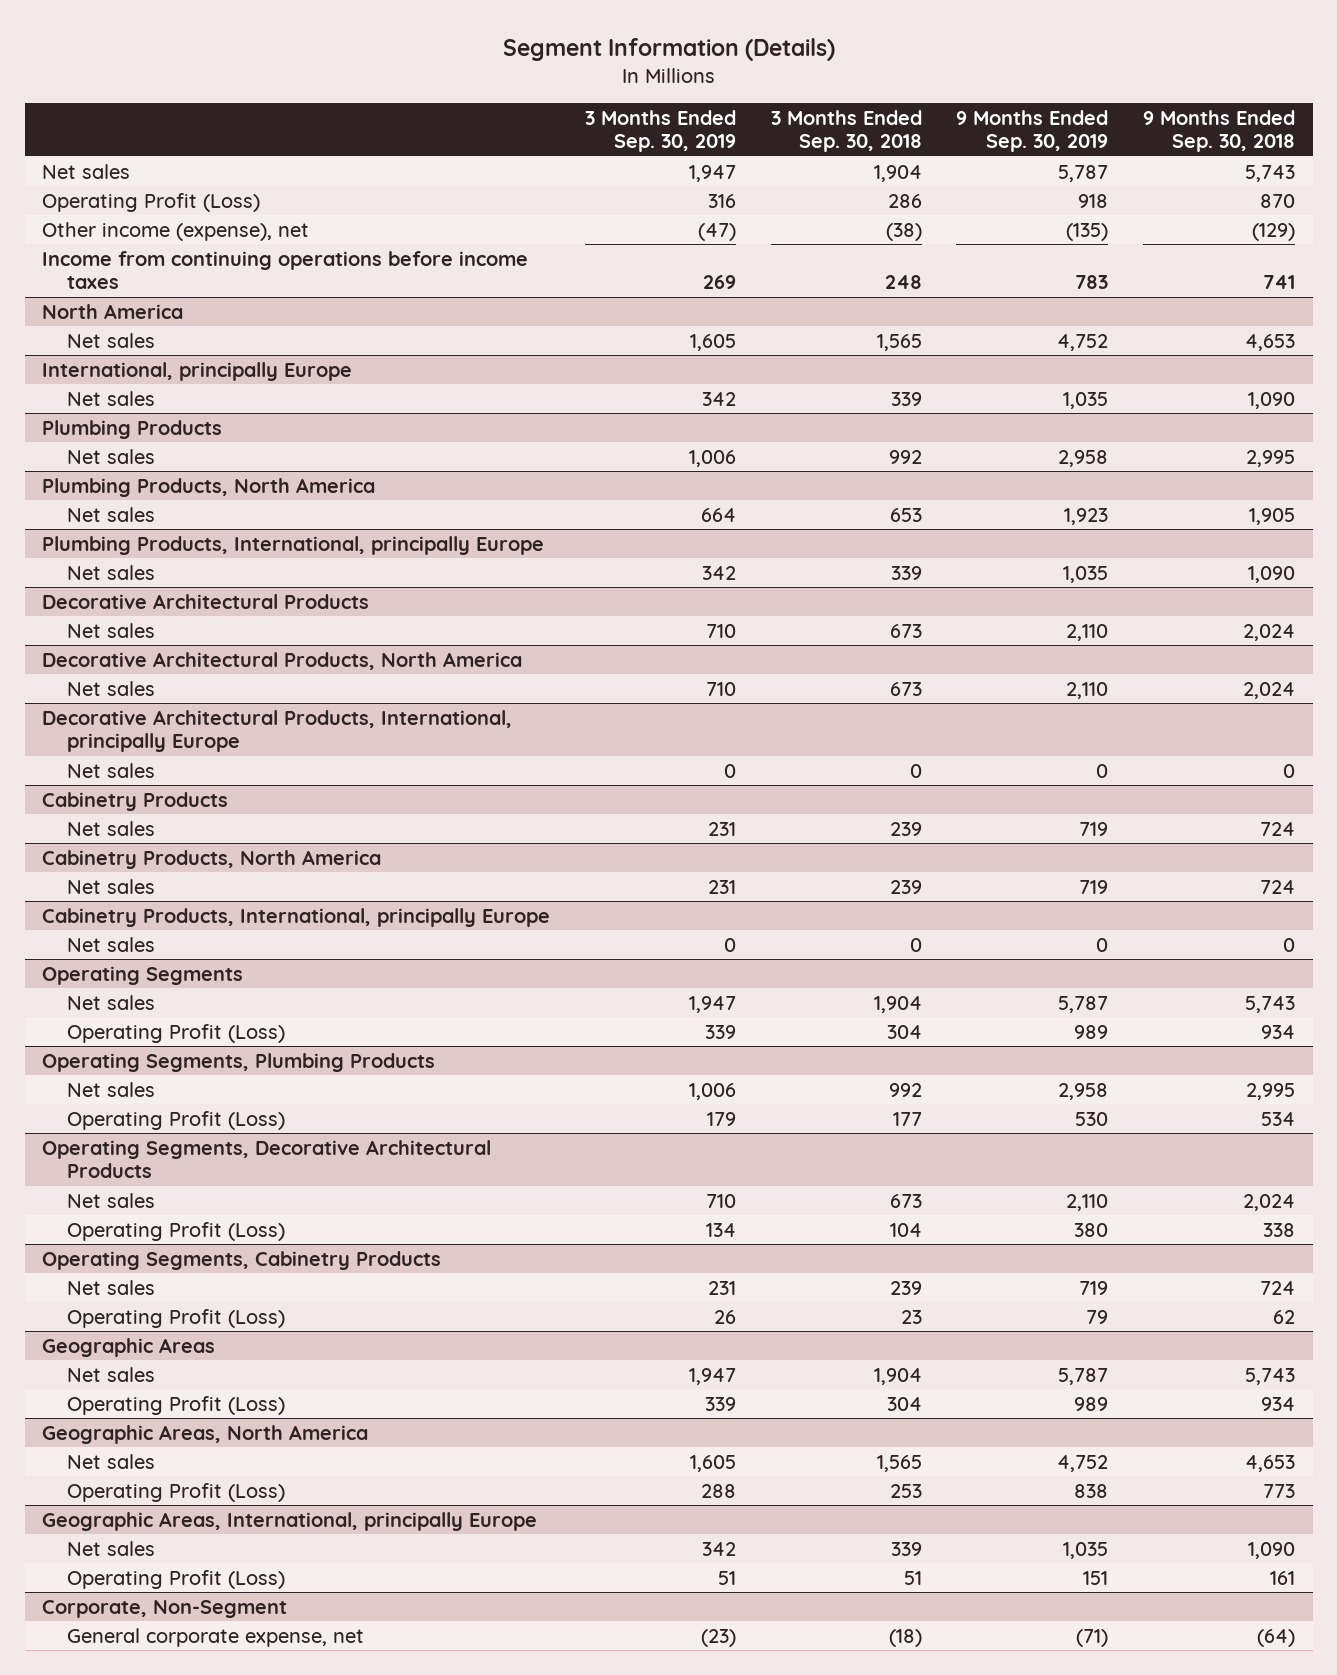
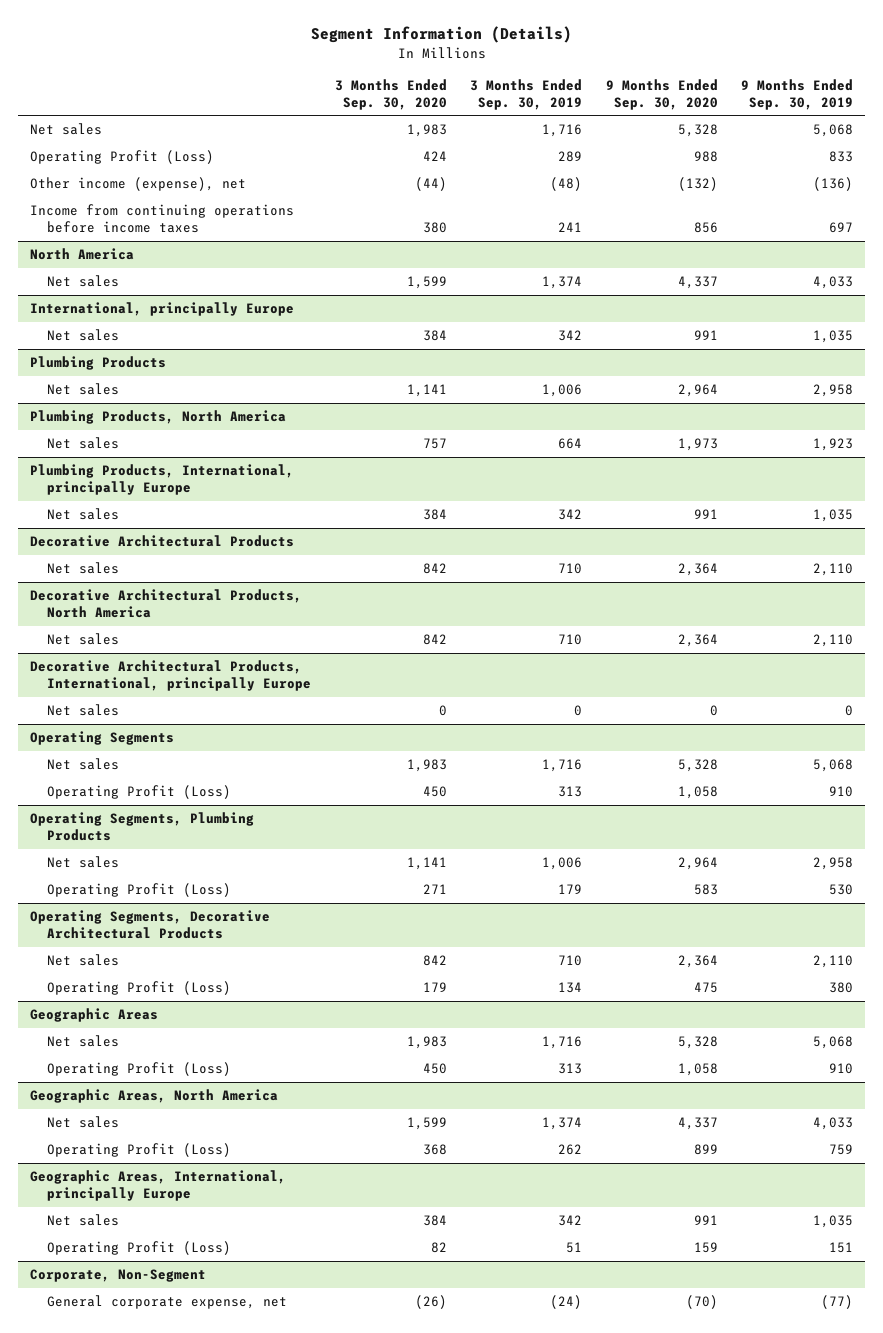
- | 3 Months Ended Sep. 30, 2019 | 3 Months Ended Sep. 30, 2018 | 9 Months Ended Sep. 30, 2019 | 9 Months Ended Sep. 30, 2018
+ | 3 Months Ended Sep. 30, 2020 | 3 Months Ended Sep. 30, 2019 | 9 Months Ended Sep. 30, 2020 | 9 Months Ended Sep. 30, 2019
- Net sales | 1,947 | 1,904 | 5,787 | 5,743
- Operating Profit (Loss) | 316 | 286 | 918 | 870
- Other income (expense), net | (47) | (38) | (135) | (129)
- Income from continuing operations before income taxes | 269 | 248 | 783 | 741
+ Net sales | 1,983 | 1,716 | 5,328 | 5,068
+ Operating Profit (Loss) | 424 | 289 | 988 | 833
+ Other income (expense), net | (44) | (48) | (132) | (136)
+ Income from continuing operations before income taxes | 380 | 241 | 856 | 697
@ North America
- Net sales | 1,605 | 1,565 | 4,752 | 4,653
+ Net sales | 1,599 | 1,374 | 4,337 | 4,033
- Cabinetry Products
- Net sales | 231 | 239 | 719 | 724
- Cabinetry Products, North America
- Net sales | 231 | 239 | 719 | 724
- Cabinetry Products, International, principally Europe
- Net sales | 0 | 0 | 0 | 0
@ Operating Segments
- Net sales | 1,947 | 1,904 | 5,787 | 5,743
- Operating Profit (Loss) | 339 | 304 | 989 | 934
+ Net sales | 1,983 | 1,716 | 5,328 | 5,068
+ Operating Profit (Loss) | 450 | 313 | 1,058 | 910
- Operating Segments, Cabinetry Products
- Net sales | 231 | 239 | 719 | 724
- Operating Profit (Loss) | 26 | 23 | 79 | 62
@ Geographic Areas
- Net sales | 1,947 | 1,904 | 5,787 | 5,743
- Operating Profit (Loss) | 339 | 304 | 989 | 934
+ Net sales | 1,983 | 1,716 | 5,328 | 5,068
+ Operating Profit (Loss) | 450 | 313 | 1,058 | 910
@ Geographic Areas, North America
- Net sales | 1,605 | 1,565 | 4,752 | 4,653
- Operating Profit (Loss) | 288 | 253 | 838 | 773
+ Net sales | 1,599 | 1,374 | 4,337 | 4,033
+ Operating Profit (Loss) | 368 | 262 | 899 | 759
@ Corporate, Non-Segment
- General corporate expense, net | (23) | (18) | (71) | (64)
+ General corporate expense, net | (26) | (24) | (70) | (77)

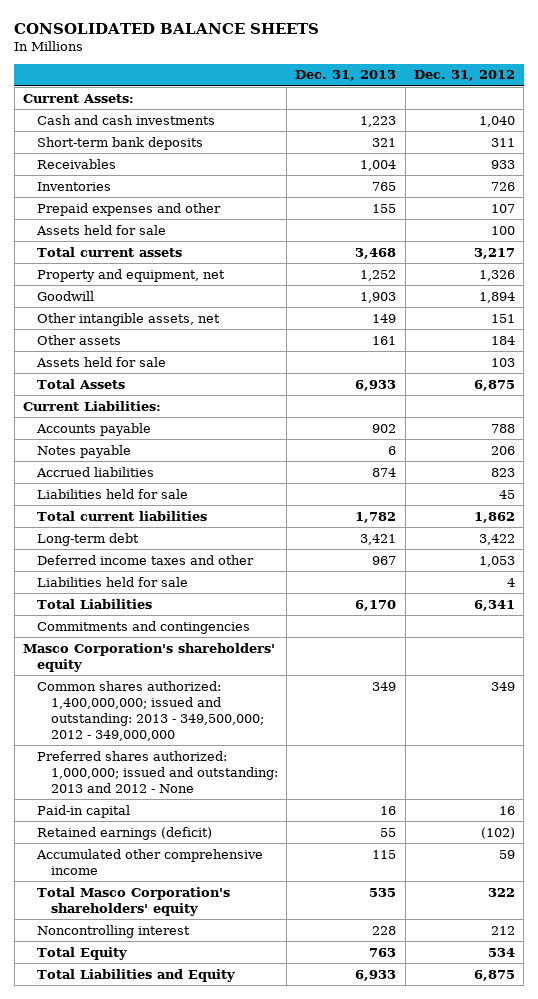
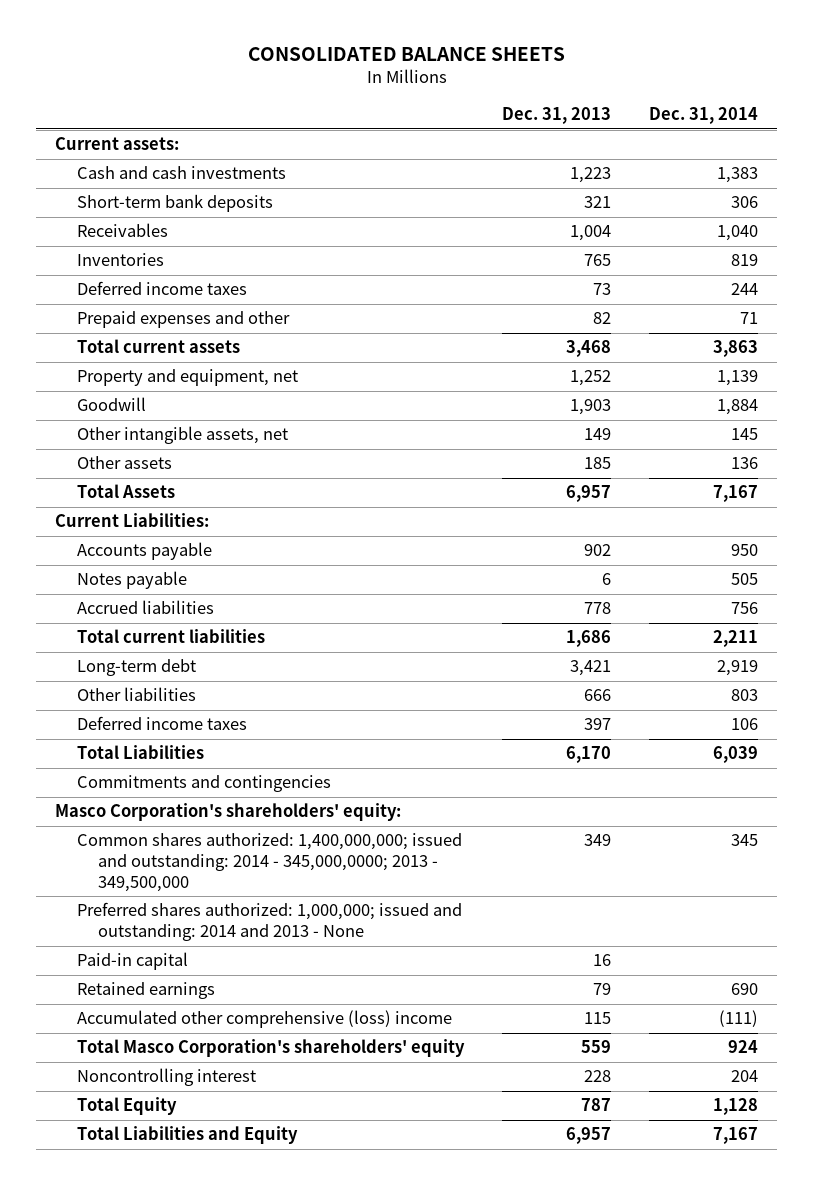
- | Dec. 31, 2013 | Dec. 31, 2012
+ | Dec. 31, 2013 | Dec. 31, 2014
- Current Assets:
+ Current assets:
- Prepaid expenses and other | 155 | 107
- Assets held for sale | | 100
+ Deferred income taxes | 73 | 244
+ Prepaid expenses and other | 82 | 71
- Other assets | 161 | 184
- Assets held for sale | | 103
- Total Assets | 6,933 | 6,875
+ Other assets | 185 | 136
+ Total Assets | 6,957 | 7,167
- Accrued liabilities | 874 | 823
- Liabilities held for sale | | 45
- Total current liabilities | 1,782 | 1,862
+ Accrued liabilities | 778 | 756
+ Total current liabilities | 1,686 | 2,211
- Deferred income taxes and other | 967 | 1,053
- Liabilities held for sale | | 4
+ Other liabilities | 666 | 803
+ Deferred income taxes | 397 | 106
- Masco Corporation's shareholders' equity
- Common shares authorized: 1,400,000,000; issued and outstanding: 2013 - 349,500,000; 2012 - 349,000,000 | 349 | 349
- Preferred shares authorized: 1,000,000; issued and outstanding: 2013 and 2012 - None
+ Masco Corporation's shareholders' equity:
+ Common shares authorized: 1,400,000,000; issued and outstanding: 2014 - 345,000,0000; 2013 - 349,500,000 | 349 | 345
+ Preferred shares authorized: 1,000,000; issued and outstanding: 2014 and 2013 - None
- Retained earnings (deficit) | 55 | (102)
- Accumulated other comprehensive income | 115 | 59
- Total Masco Corporation's shareholders' equity | 535 | 322
+ Retained earnings | 79 | 690
+ Accumulated other comprehensive (loss) income | 115 | (111)
+ Total Masco Corporation's shareholders' equity | 559 | 924
- Total Equity | 763 | 534
- Total Liabilities and Equity | 6,933 | 6,875
+ Total Equity | 787 | 1,128
+ Total Liabilities and Equity | 6,957 | 7,167

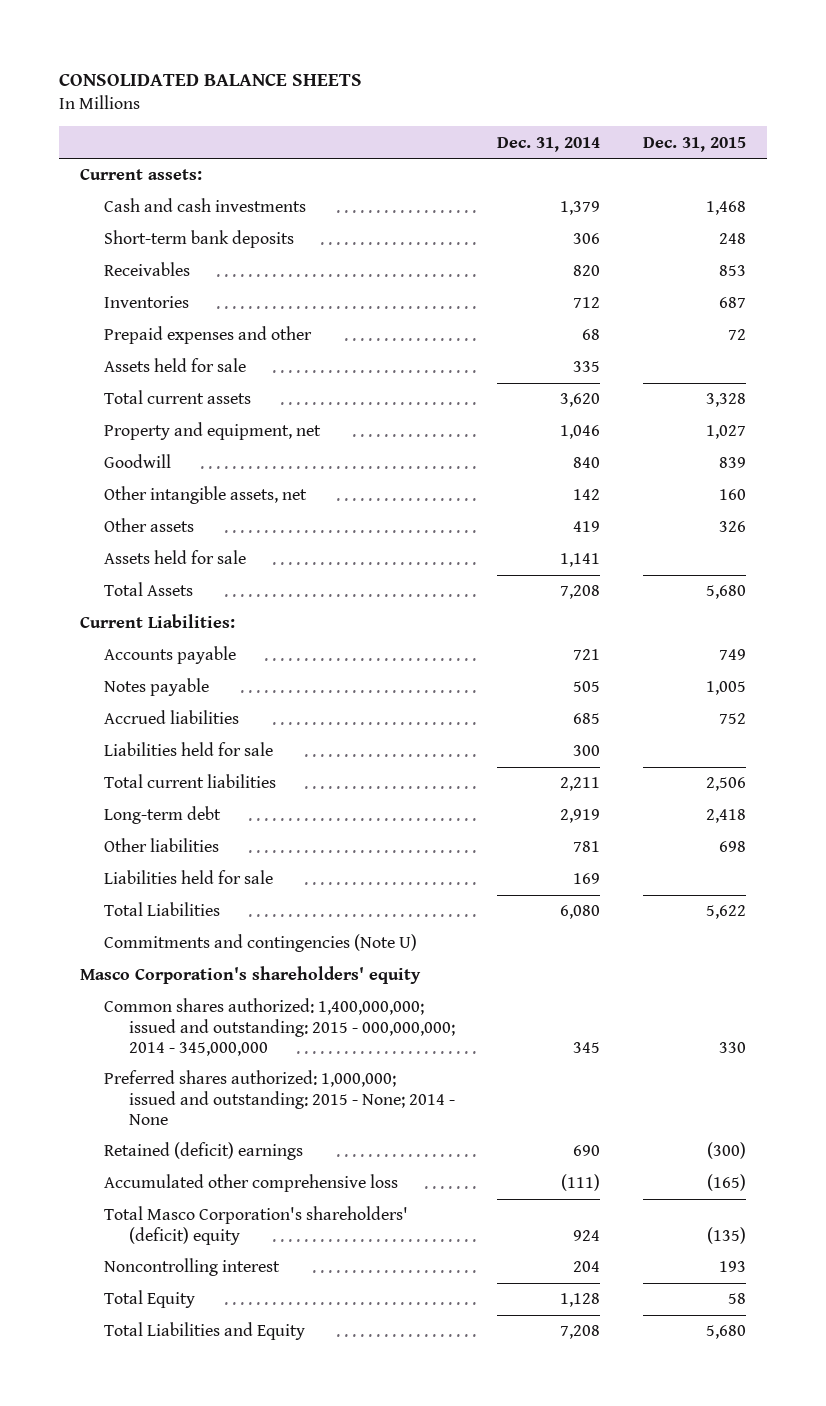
- | Dec. 31, 2013 | Dec. 31, 2014
+ | Dec. 31, 2014 | Dec. 31, 2015
- Cash and cash investments | 1,223 | 1,383
+ Cash and cash investments | 1,379 | 1,468
- Receivables | 1,004 | 1,040
- Inventories | 765 | 819
- Deferred income taxes | 73 | 244
- Prepaid expenses and other | 82 | 71
- Total current assets | 3,468 | 3,863
- Property and equipment, net | 1,252 | 1,139
- Goodwill | 1,903 | 1,884
- Other intangible assets, net | 149 | 145
- Other assets | 185 | 136
- Total Assets | 6,957 | 7,167
+ Receivables | 820 | 853
+ Inventories | 712 | 687
+ Prepaid expenses and other | 68 | 72
+ Assets held for sale | 335 |
+ Total current assets | 3,620 | 3,328
+ Property and equipment, net | 1,046 | 1,027
+ Goodwill | 840 | 839
+ Other intangible assets, net | 142 | 160
+ Other assets | 419 | 326
+ Assets held for sale | 1,141 |
+ Total Assets | 7,208 | 5,680
- Accounts payable | 902 | 950
+ Accounts payable | 721 | 749
- Accrued liabilities | 778 | 756
+ Accrued liabilities | 685 | 752
+ Liabilities held for sale | 300 |
- Other liabilities | 666 | 803
- Deferred income taxes | 397 | 106
- Total Liabilities | 6,170 | 6,039
- Commitments and contingencies
- Masco Corporation's shareholders' equity:
- Common shares authorized: 1,400,000,000; issued and outstanding: 2014 - 345,000,0000; 2013 - 349,500,000 | 349 | 345
- Preferred shares authorized: 1,000,000; issued and outstanding: 2014 and 2013 - None
- Paid-in capital | 16 |
- Retained earnings | 79 | 690
- Accumulated other comprehensive (loss) income | 115 | (111)
- Total Masco Corporation's shareholders' equity | 559 | 924
+ Other liabilities | 781 | 698
+ Liabilities held for sale | 169 |
+ Total Liabilities | 6,080 | 5,622
+ Commitments and contingencies (Note U)
+ Masco Corporation's shareholders' equity
+ Common shares authorized: 1,400,000,000; issued and outstanding: 2015 - 000,000,000; 2014 - 345,000,000 | 345 | 330
+ Preferred shares authorized: 1,000,000; issued and outstanding: 2015 - None; 2014 - None
+ Retained (deficit) earnings | 690 | (300)
+ Accumulated other comprehensive loss | (111) | (165)
+ Total Masco Corporation's shareholders' (deficit) equity | 924 | (135)
- Total Liabilities and Equity | 6,957 | 7,167
+ Total Liabilities and Equity | 7,208 | 5,680

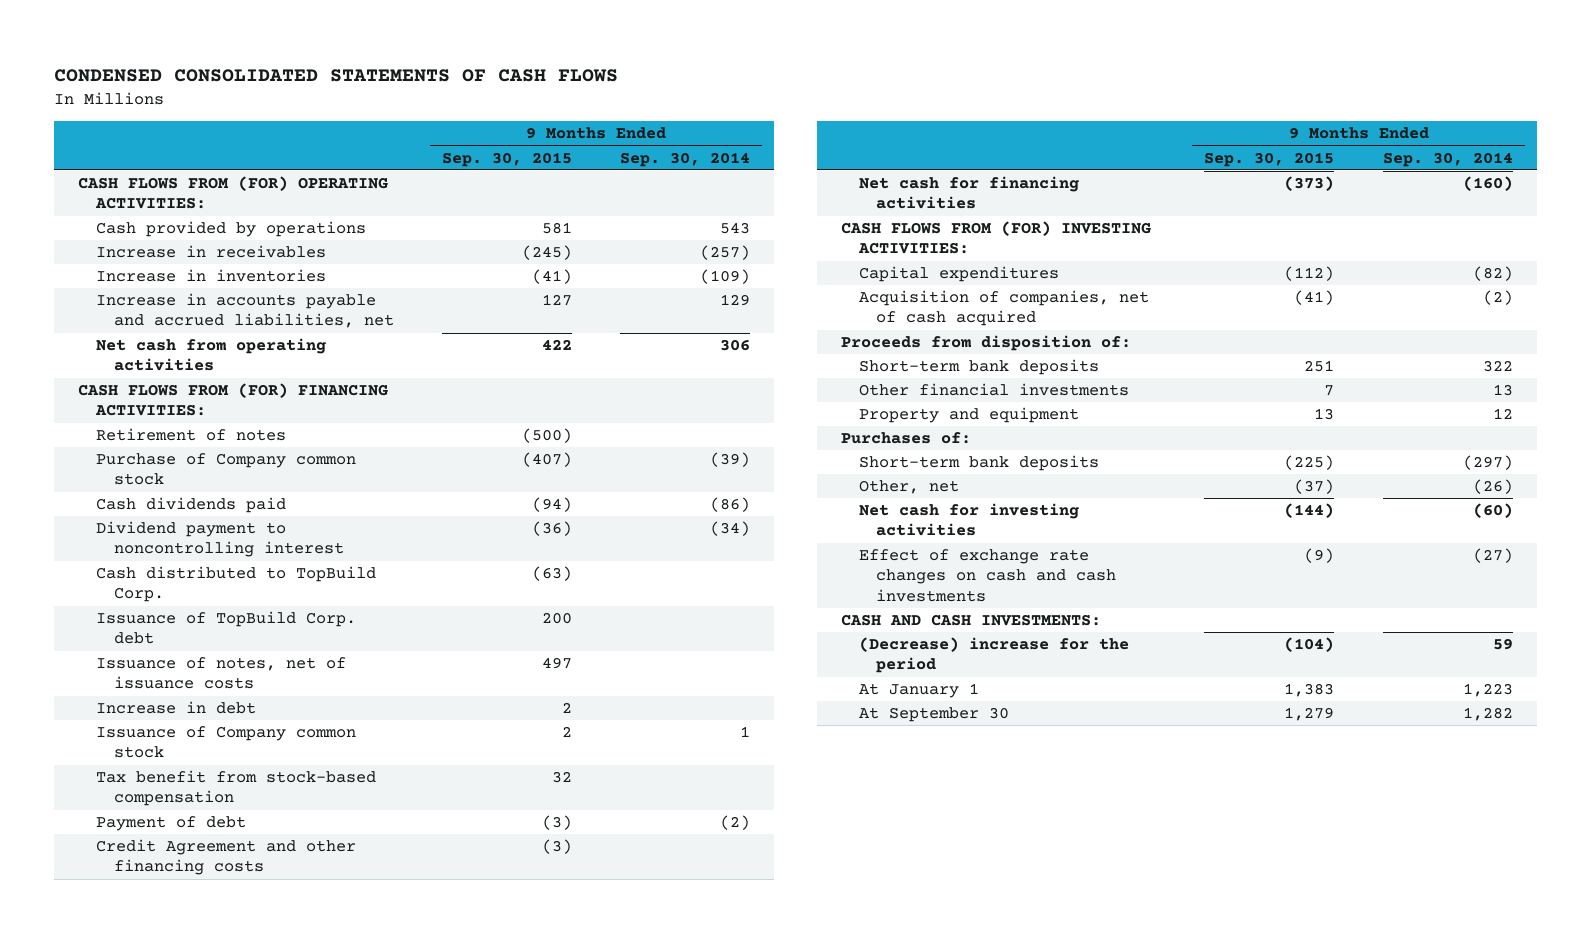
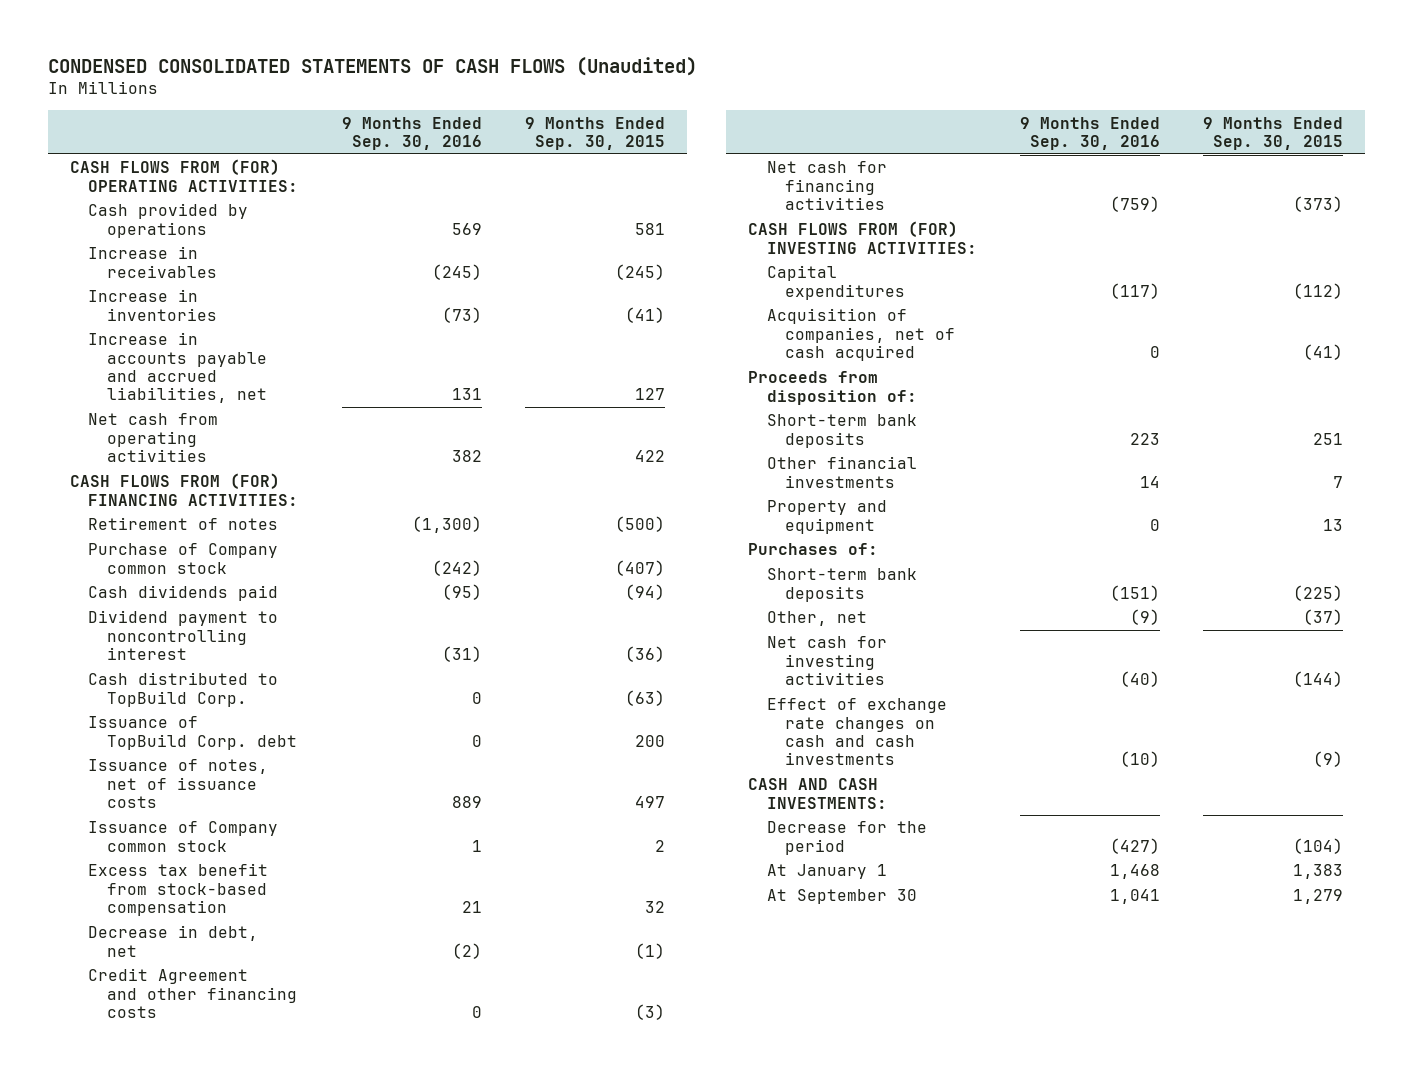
- CONDENSED CONSOLIDATED STATEMENTS OF CASH FLOWS
+ CONDENSED CONSOLIDATED STATEMENTS OF CASH FLOWS (Unaudited)
- | 9 Months Ended Sep. 30, 2015 | 9 Months Ended Sep. 30, 2014
+ | 9 Months Ended Sep. 30, 2016 | 9 Months Ended Sep. 30, 2015
- Increase in debt | 2 |
- Tax benefit from stock-based compensation | 32 |
- Payment of debt | (3) | (2)
+ Excess tax benefit from stock-based compensation | 21 | 32
+ Decrease in debt, net | (2) | (1)
- (Decrease) increase for the period | (104) | 59
+ Decrease for the period | (427) | (104)

